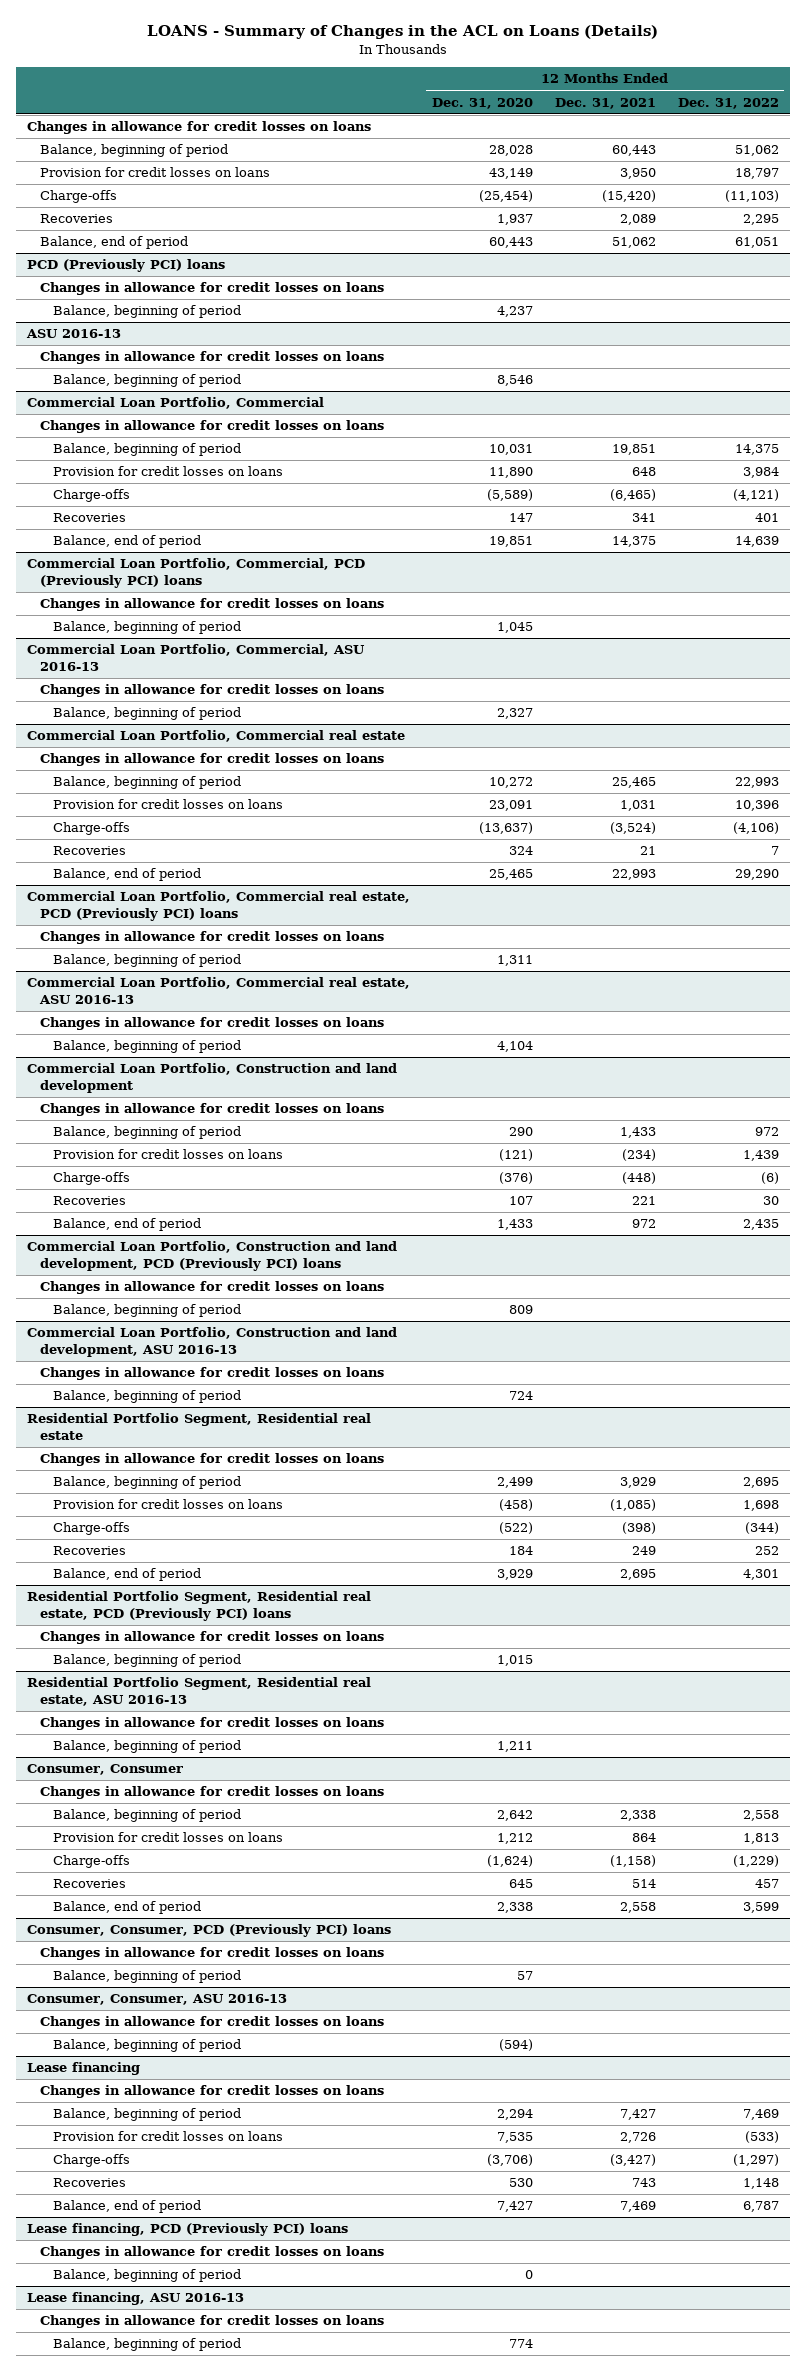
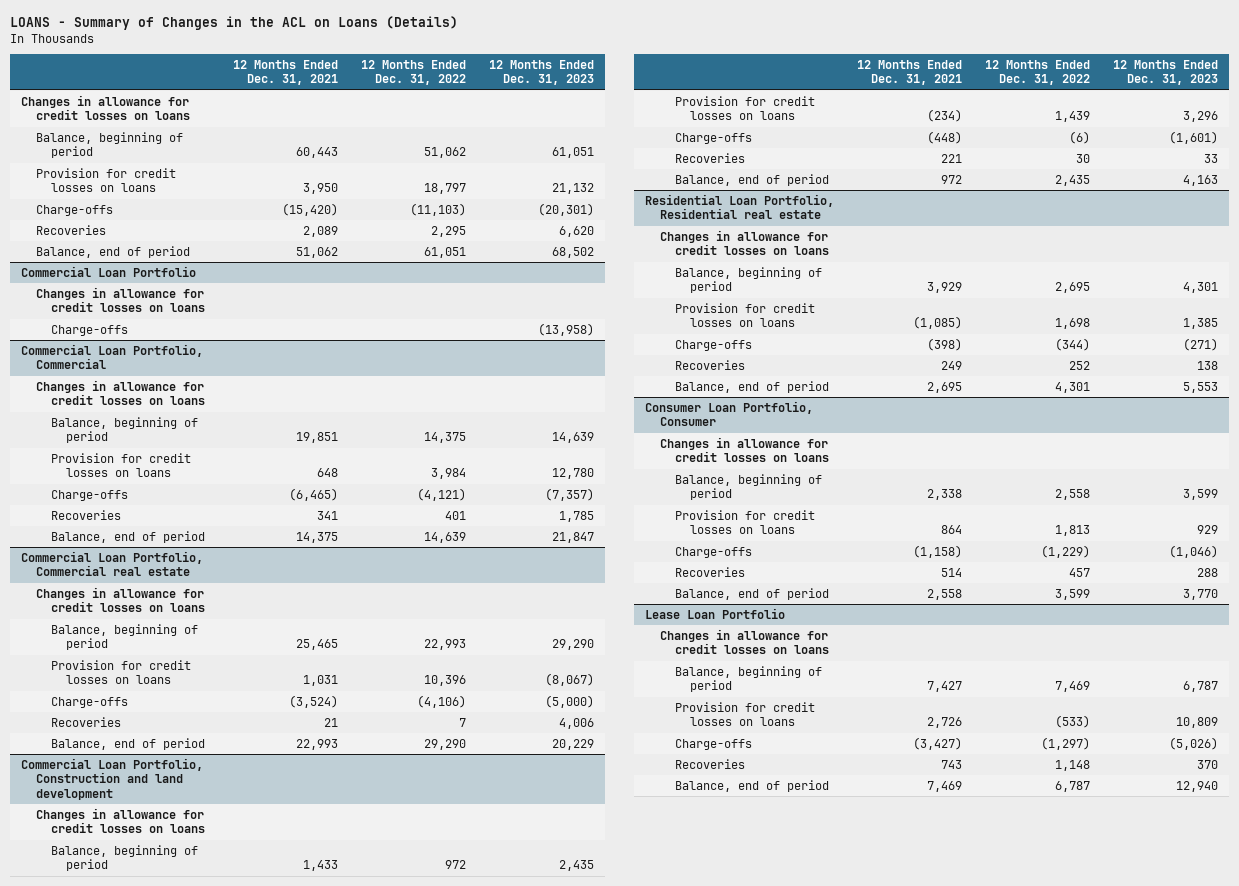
- | 12 Months Ended Dec. 31, 2020 | 12 Months Ended Dec. 31, 2021 | 12 Months Ended Dec. 31, 2022
+ | 12 Months Ended Dec. 31, 2021 | 12 Months Ended Dec. 31, 2022 | 12 Months Ended Dec. 31, 2023
- PCD (Previously PCI) loans
- Changes in allowance for credit losses on loans
- Balance, beginning of period | 4,237 | |
- ASU 2016-13
+ Commercial Loan Portfolio
- Balance, beginning of period | 8,546 | |
+ Charge-offs | | | (13,958)
- Commercial Loan Portfolio, Commercial, PCD (Previously PCI) loans
- Changes in allowance for credit losses on loans
- Balance, beginning of period | 1,045 | |
- Commercial Loan Portfolio, Commercial, ASU 2016-13
- Changes in allowance for credit losses on loans
- Balance, beginning of period | 2,327 | |
- Commercial Loan Portfolio, Commercial real estate, PCD (Previously PCI) loans
- Changes in allowance for credit losses on loans
- Balance, beginning of period | 1,311 | |
- Commercial Loan Portfolio, Commercial real estate, ASU 2016-13
- Changes in allowance for credit losses on loans
- Balance, beginning of period | 4,104 | |
- Commercial Loan Portfolio, Construction and land development, PCD (Previously PCI) loans
- Changes in allowance for credit losses on loans
- Balance, beginning of period | 809 | |
- Commercial Loan Portfolio, Construction and land development, ASU 2016-13
- Changes in allowance for credit losses on loans
- Balance, beginning of period | 724 | |
- Residential Portfolio Segment, Residential real estate
+ Residential Loan Portfolio, Residential real estate
- Residential Portfolio Segment, Residential real estate, PCD (Previously PCI) loans
- Changes in allowance for credit losses on loans
- Balance, beginning of period | 1,015 | |
- Residential Portfolio Segment, Residential real estate, ASU 2016-13
- Changes in allowance for credit losses on loans
- Balance, beginning of period | 1,211 | |
- Consumer, Consumer
+ Consumer Loan Portfolio, Consumer
- Consumer, Consumer, PCD (Previously PCI) loans
- Changes in allowance for credit losses on loans
- Balance, beginning of period | 57 | |
- Consumer, Consumer, ASU 2016-13
- Changes in allowance for credit losses on loans
- Balance, beginning of period | (594) | |
- Lease financing
+ Lease Loan Portfolio
- Lease financing, PCD (Previously PCI) loans
- Changes in allowance for credit losses on loans
- Balance, beginning of period | 0 | |
- Lease financing, ASU 2016-13
- Changes in allowance for credit losses on loans
- Balance, beginning of period | 774 | |

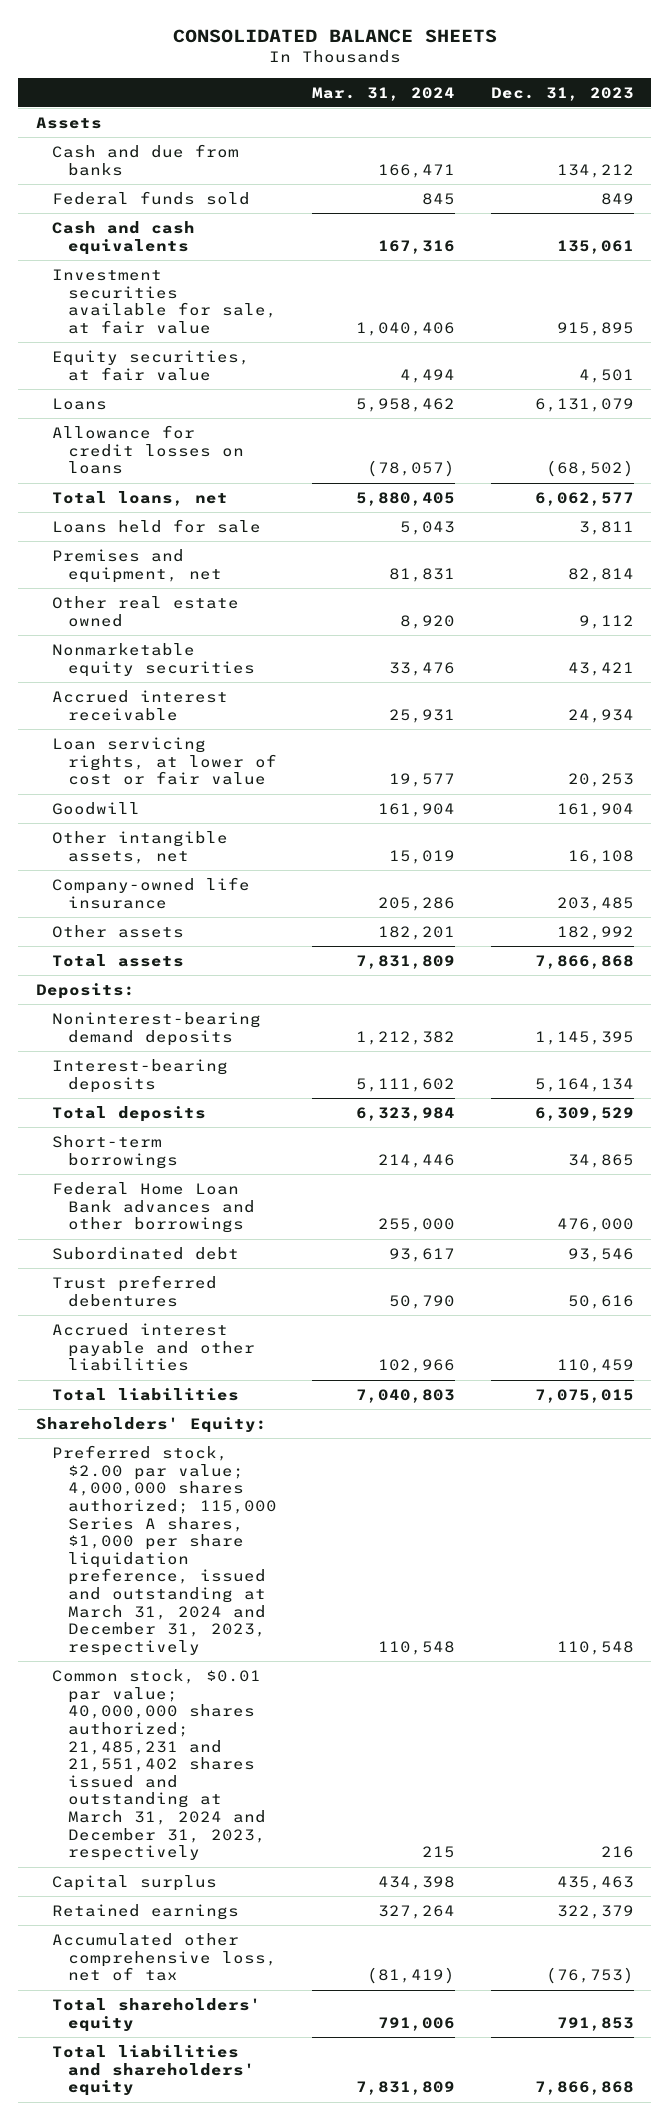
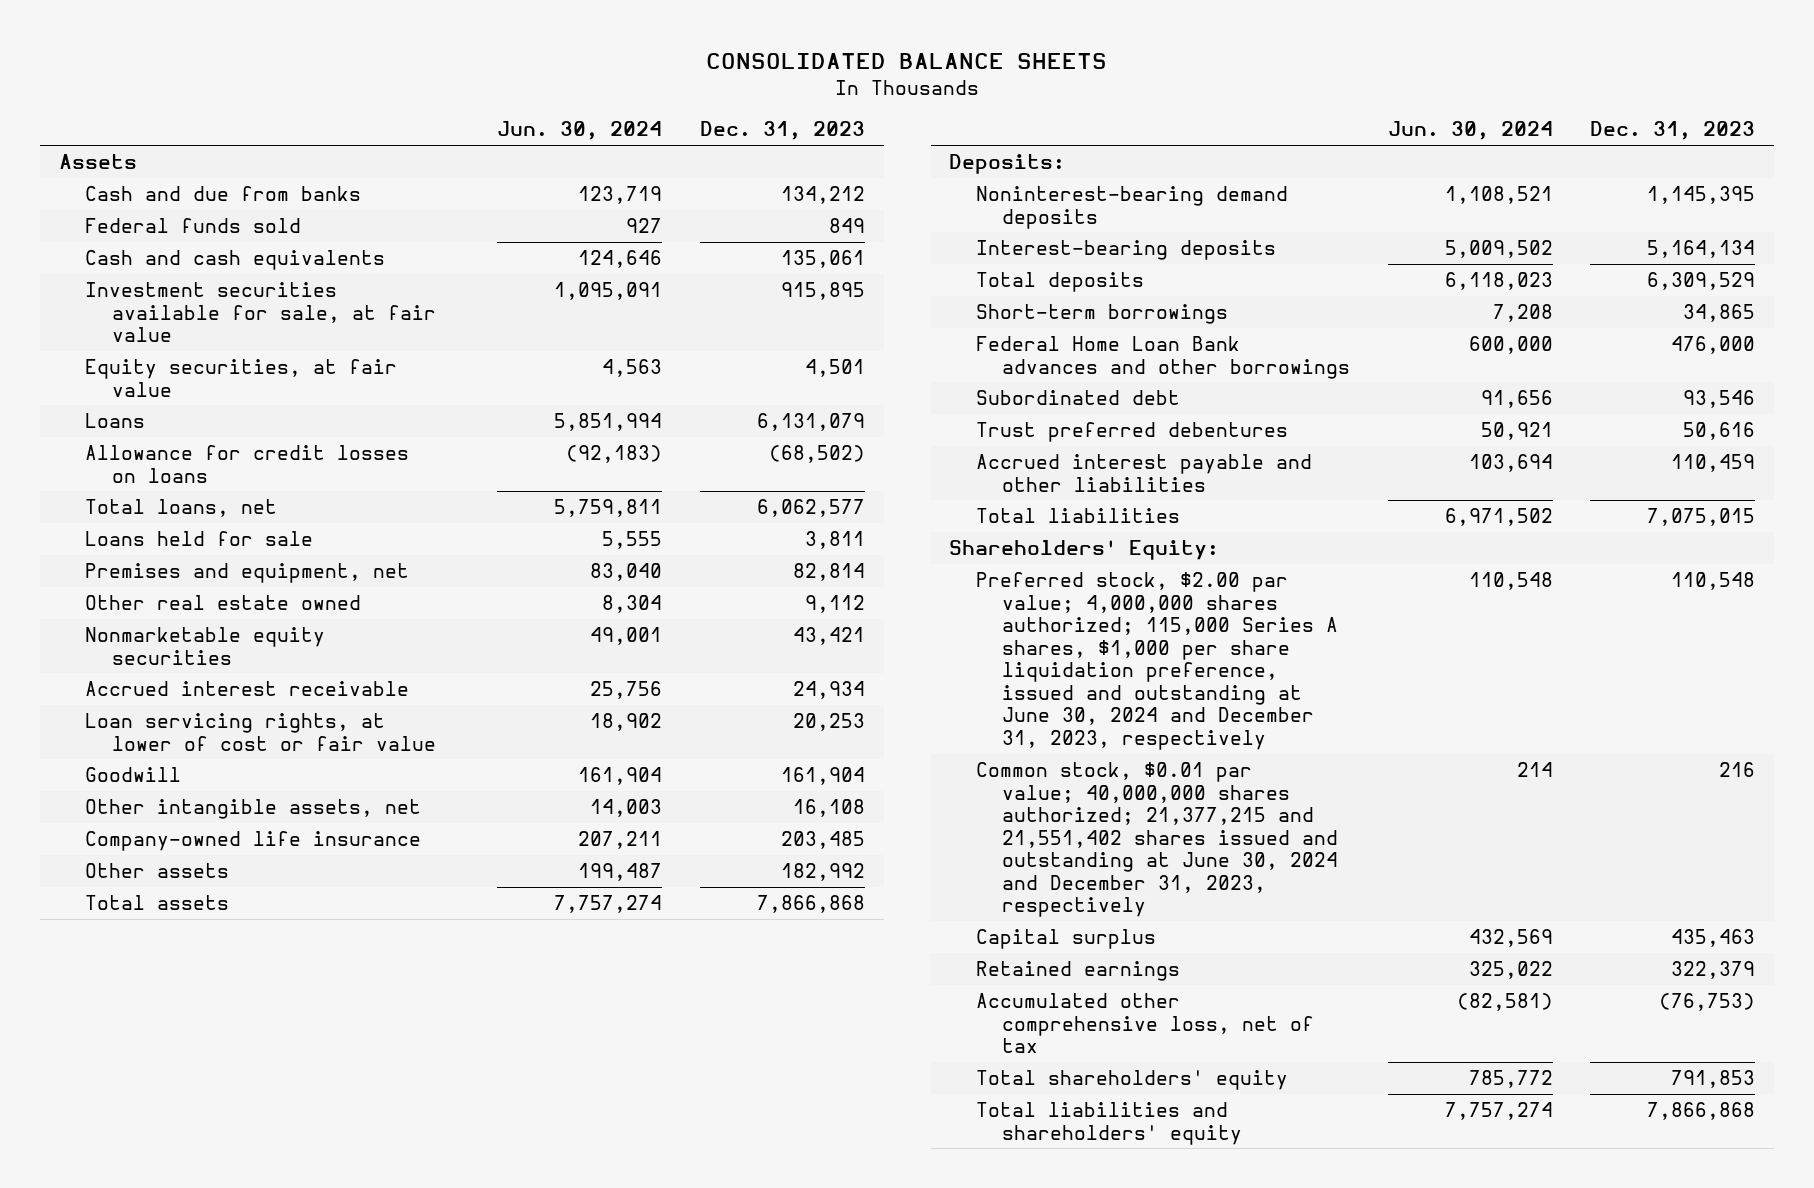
- | Mar. 31, 2024 | Dec. 31, 2023
+ | Jun. 30, 2024 | Dec. 31, 2023
- Preferred stock, $2.00 par value; 4,000,000 shares authorized; 115,000 Series A shares, $1,000 per share liquidation preference, issued and outstanding at March 31, 2024 and December 31, 2023, respectively | 110,548 | 110,548
- Common stock, $0.01 par value; 40,000,000 shares authorized; 21,485,231 and 21,551,402 shares issued and outstanding at March 31, 2024 and December 31, 2023, respectively | 215 | 216
+ Preferred stock, $2.00 par value; 4,000,000 shares authorized; 115,000 Series A shares, $1,000 per share liquidation preference, issued and outstanding at June 30, 2024 and December 31, 2023, respectively | 110,548 | 110,548
+ Common stock, $0.01 par value; 40,000,000 shares authorized; 21,377,215 and 21,551,402 shares issued and outstanding at June 30, 2024 and December 31, 2023, respectively | 214 | 216

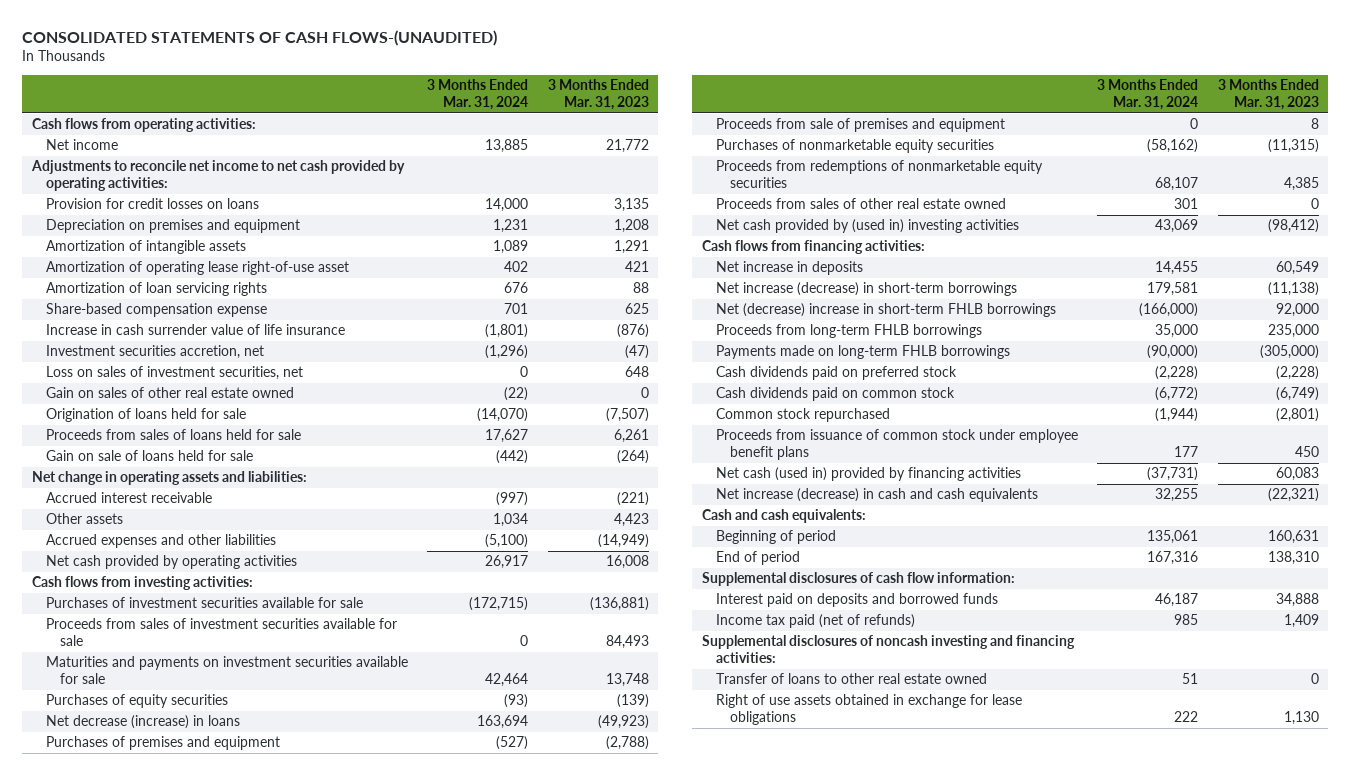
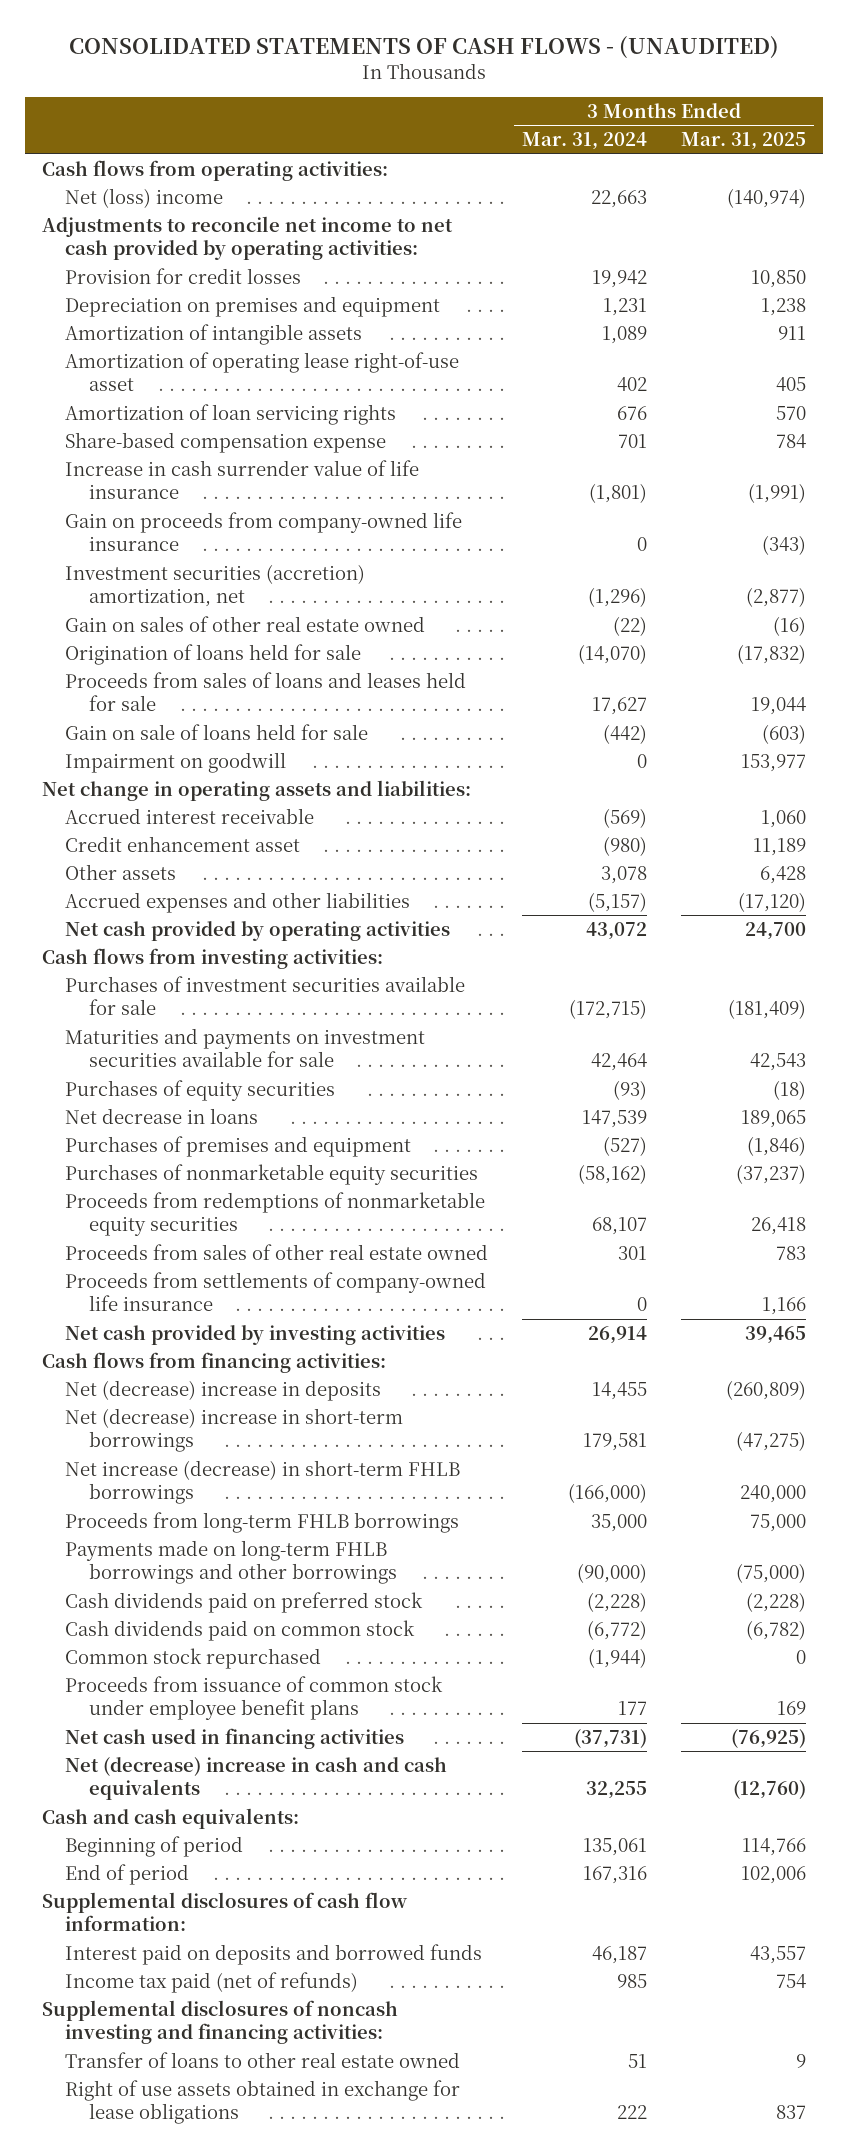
- CONSOLIDATED STATEMENTS OF CASH FLOWS-(UNAUDITED)
+ CONSOLIDATED STATEMENTS OF CASH FLOWS - (UNAUDITED)
- | 3 Months Ended Mar. 31, 2024 | 3 Months Ended Mar. 31, 2023
+ | 3 Months Ended Mar. 31, 2024 | 3 Months Ended Mar. 31, 2025
- Net income | 13,885 | 21,772
+ Net (loss) income | 22,663 | (140,974)
- Provision for credit losses on loans | 14,000 | 3,135
+ Provision for credit losses | 19,942 | 10,850
- Investment securities accretion, net | (1,296) | (47)
- Loss on sales of investment securities, net | 0 | 648
+ Gain on proceeds from company-owned life insurance | 0 | (343)
+ Investment securities (accretion) amortization, net | (1,296) | (2,877)
- Proceeds from sales of loans held for sale | 17,627 | 6,261
+ Proceeds from sales of loans and leases held for sale | 17,627 | 19,044
+ Impairment on goodwill | 0 | 153,977
- Accrued interest receivable | (997) | (221)
- Other assets | 1,034 | 4,423
- Accrued expenses and other liabilities | (5,100) | (14,949)
- Net cash provided by operating activities | 26,917 | 16,008
+ Accrued interest receivable | (569) | 1,060
+ Credit enhancement asset | (980) | 11,189
+ Other assets | 3,078 | 6,428
+ Accrued expenses and other liabilities | (5,157) | (17,120)
+ Net cash provided by operating activities | 43,072 | 24,700
- Proceeds from sales of investment securities available for sale | 0 | 84,493
- Net decrease (increase) in loans | 163,694 | (49,923)
+ Net decrease in loans | 147,539 | 189,065
- Proceeds from sale of premises and equipment | 0 | 8
- Net cash provided by (used in) investing activities | 43,069 | (98,412)
+ Proceeds from settlements of company-owned life insurance | 0 | 1,166
+ Net cash provided by investing activities | 26,914 | 39,465
- Net increase in deposits | 14,455 | 60,549
- Net increase (decrease) in short-term borrowings | 179,581 | (11,138)
- Net (decrease) increase in short-term FHLB borrowings | (166,000) | 92,000
+ Net (decrease) increase in deposits | 14,455 | (260,809)
+ Net (decrease) increase in short-term borrowings | 179,581 | (47,275)
+ Net increase (decrease) in short-term FHLB borrowings | (166,000) | 240,000
- Payments made on long-term FHLB borrowings | (90,000) | (305,000)
+ Payments made on long-term FHLB borrowings and other borrowings | (90,000) | (75,000)
- Net cash (used in) provided by financing activities | (37,731) | 60,083
- Net increase (decrease) in cash and cash equivalents | 32,255 | (22,321)
+ Net cash used in financing activities | (37,731) | (76,925)
+ Net (decrease) increase in cash and cash equivalents | 32,255 | (12,760)

